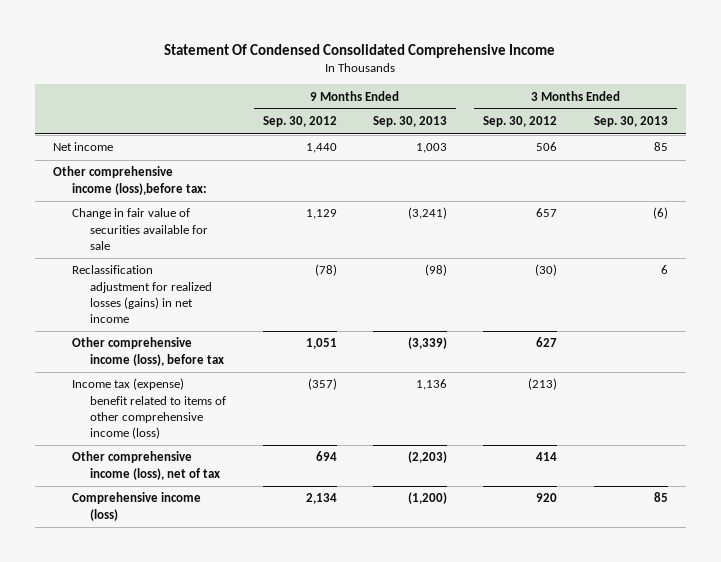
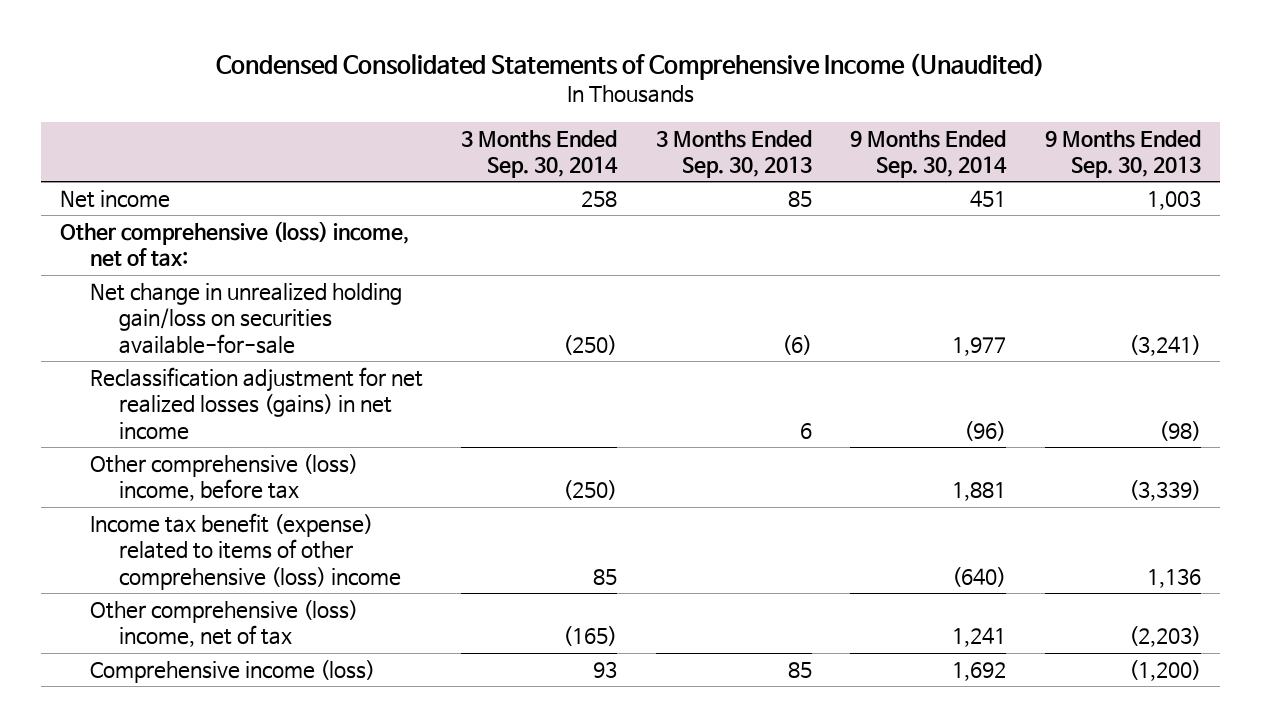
- Statement Of Condensed Consolidated Comprehensive Income
+ Condensed Consolidated Statements of Comprehensive Income (Unaudited)
- | 9 Months Ended Sep. 30, 2012 | 9 Months Ended Sep. 30, 2013 | 3 Months Ended Sep. 30, 2012 | 3 Months Ended Sep. 30, 2013
+ | 3 Months Ended Sep. 30, 2014 | 3 Months Ended Sep. 30, 2013 | 9 Months Ended Sep. 30, 2014 | 9 Months Ended Sep. 30, 2013
- Other comprehensive income (loss),before tax:
- Change in fair value of securities available for sale | 1,129 | (3,241) | 657 | (6)
- Reclassification adjustment for realized losses (gains) in net income | (78) | (98) | (30) | 6
- Other comprehensive income (loss), before tax | 1,051 | (3,339) | 627 |
- Income tax (expense) benefit related to items of other comprehensive income (loss) | (357) | 1,136 | (213) |
- Other comprehensive income (loss), net of tax | 694 | (2,203) | 414 |
+ Other comprehensive (loss) income, net of tax:
+ Net change in unrealized holding gain/loss on securities available-for-sale | (250) | (6) | 1,977 | (3,241)
+ Reclassification adjustment for net realized losses (gains) in net income | | 6 | (96) | (98)
+ Other comprehensive (loss) income, before tax | (250) | | 1,881 | (3,339)
+ Income tax benefit (expense) related to items of other comprehensive (loss) income | 85 | | (640) | 1,136
+ Other comprehensive (loss) income, net of tax | (165) | | 1,241 | (2,203)

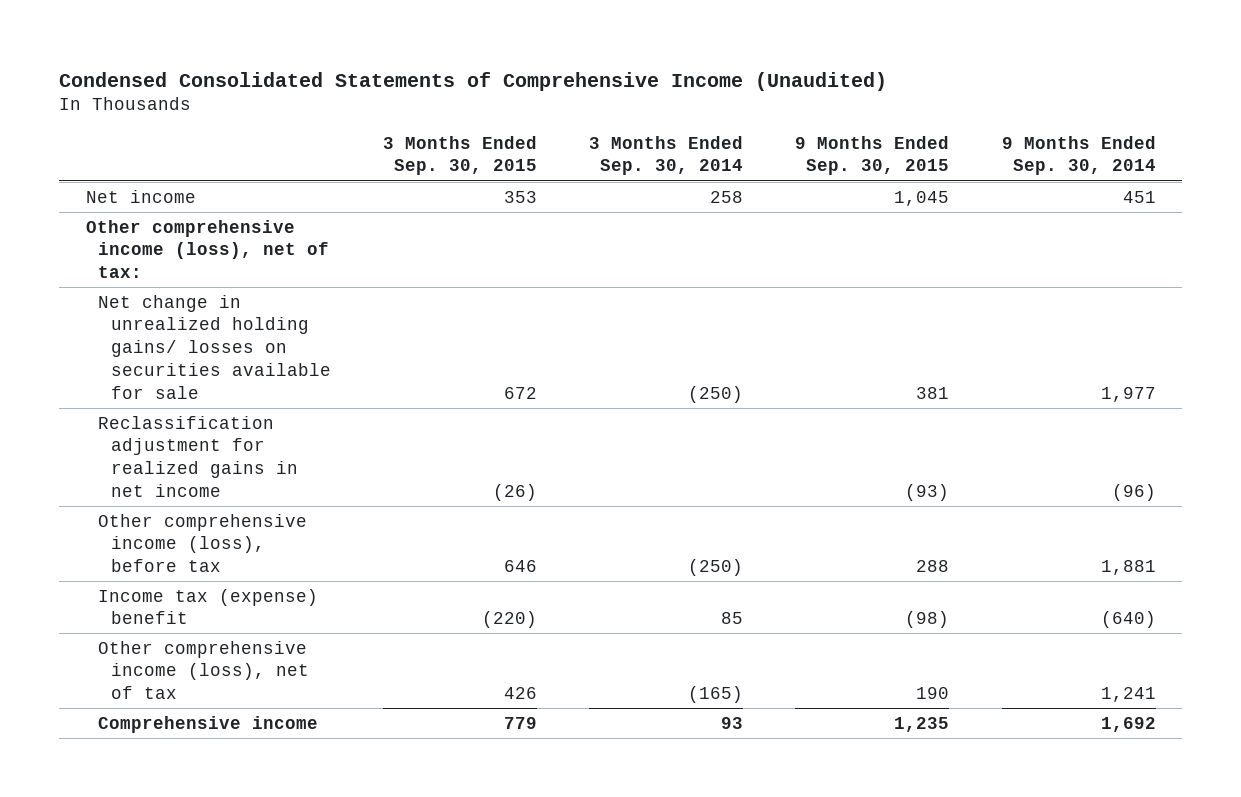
- | 3 Months Ended Sep. 30, 2014 | 3 Months Ended Sep. 30, 2013 | 9 Months Ended Sep. 30, 2014 | 9 Months Ended Sep. 30, 2013
+ | 3 Months Ended Sep. 30, 2015 | 3 Months Ended Sep. 30, 2014 | 9 Months Ended Sep. 30, 2015 | 9 Months Ended Sep. 30, 2014
- Other comprehensive (loss) income, net of tax:
- Net change in unrealized holding gain/loss on securities available-for-sale | (250) | (6) | 1,977 | (3,241)
- Reclassification adjustment for net realized losses (gains) in net income | | 6 | (96) | (98)
- Other comprehensive (loss) income, before tax | (250) | | 1,881 | (3,339)
- Income tax benefit (expense) related to items of other comprehensive (loss) income | 85 | | (640) | 1,136
- Other comprehensive (loss) income, net of tax | (165) | | 1,241 | (2,203)
- Comprehensive income (loss) | 93 | 85 | 1,692 | (1,200)
+ Other comprehensive income (loss), net of tax:
+ Net change in unrealized holding gains/ losses on securities available for sale | 672 | (250) | 381 | 1,977
+ Reclassification adjustment for realized gains in net income | (26) | | (93) | (96)
+ Other comprehensive income (loss), before tax | 646 | (250) | 288 | 1,881
+ Income tax (expense) benefit | (220) | 85 | (98) | (640)
+ Other comprehensive income (loss), net of tax | 426 | (165) | 190 | 1,241
+ Comprehensive income | 779 | 93 | 1,235 | 1,692

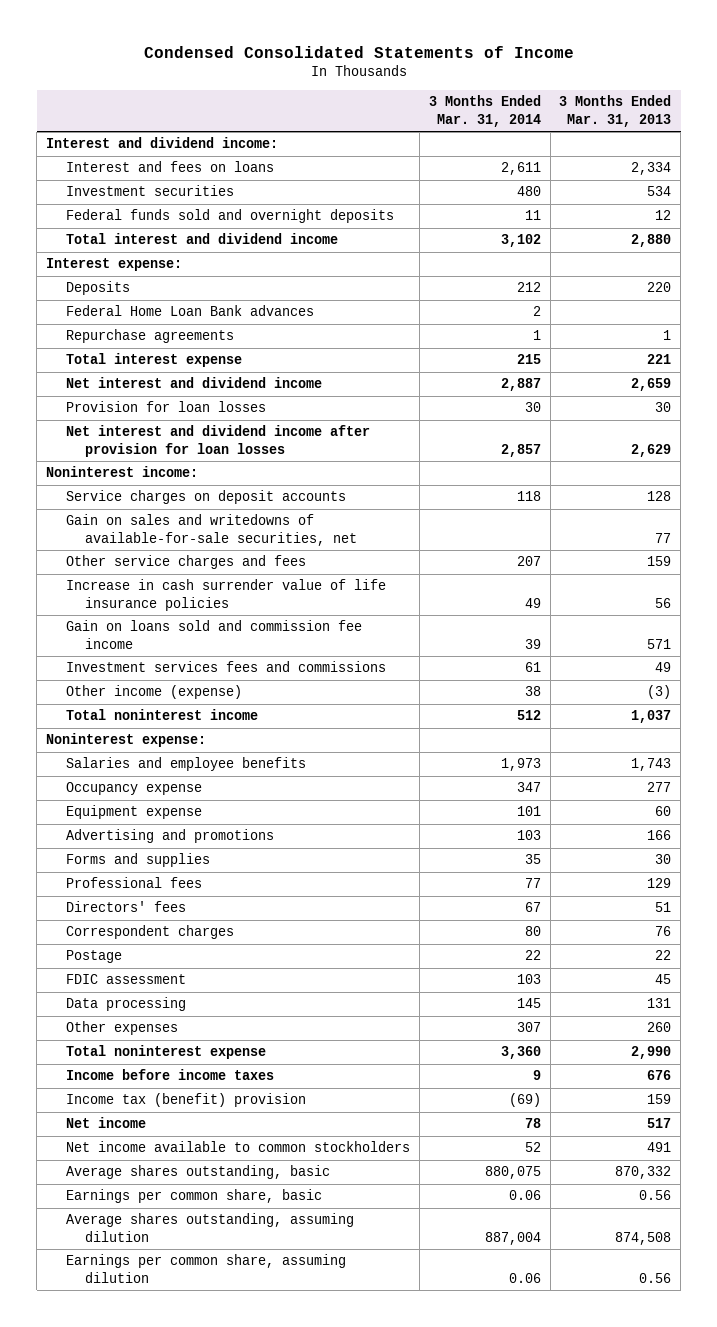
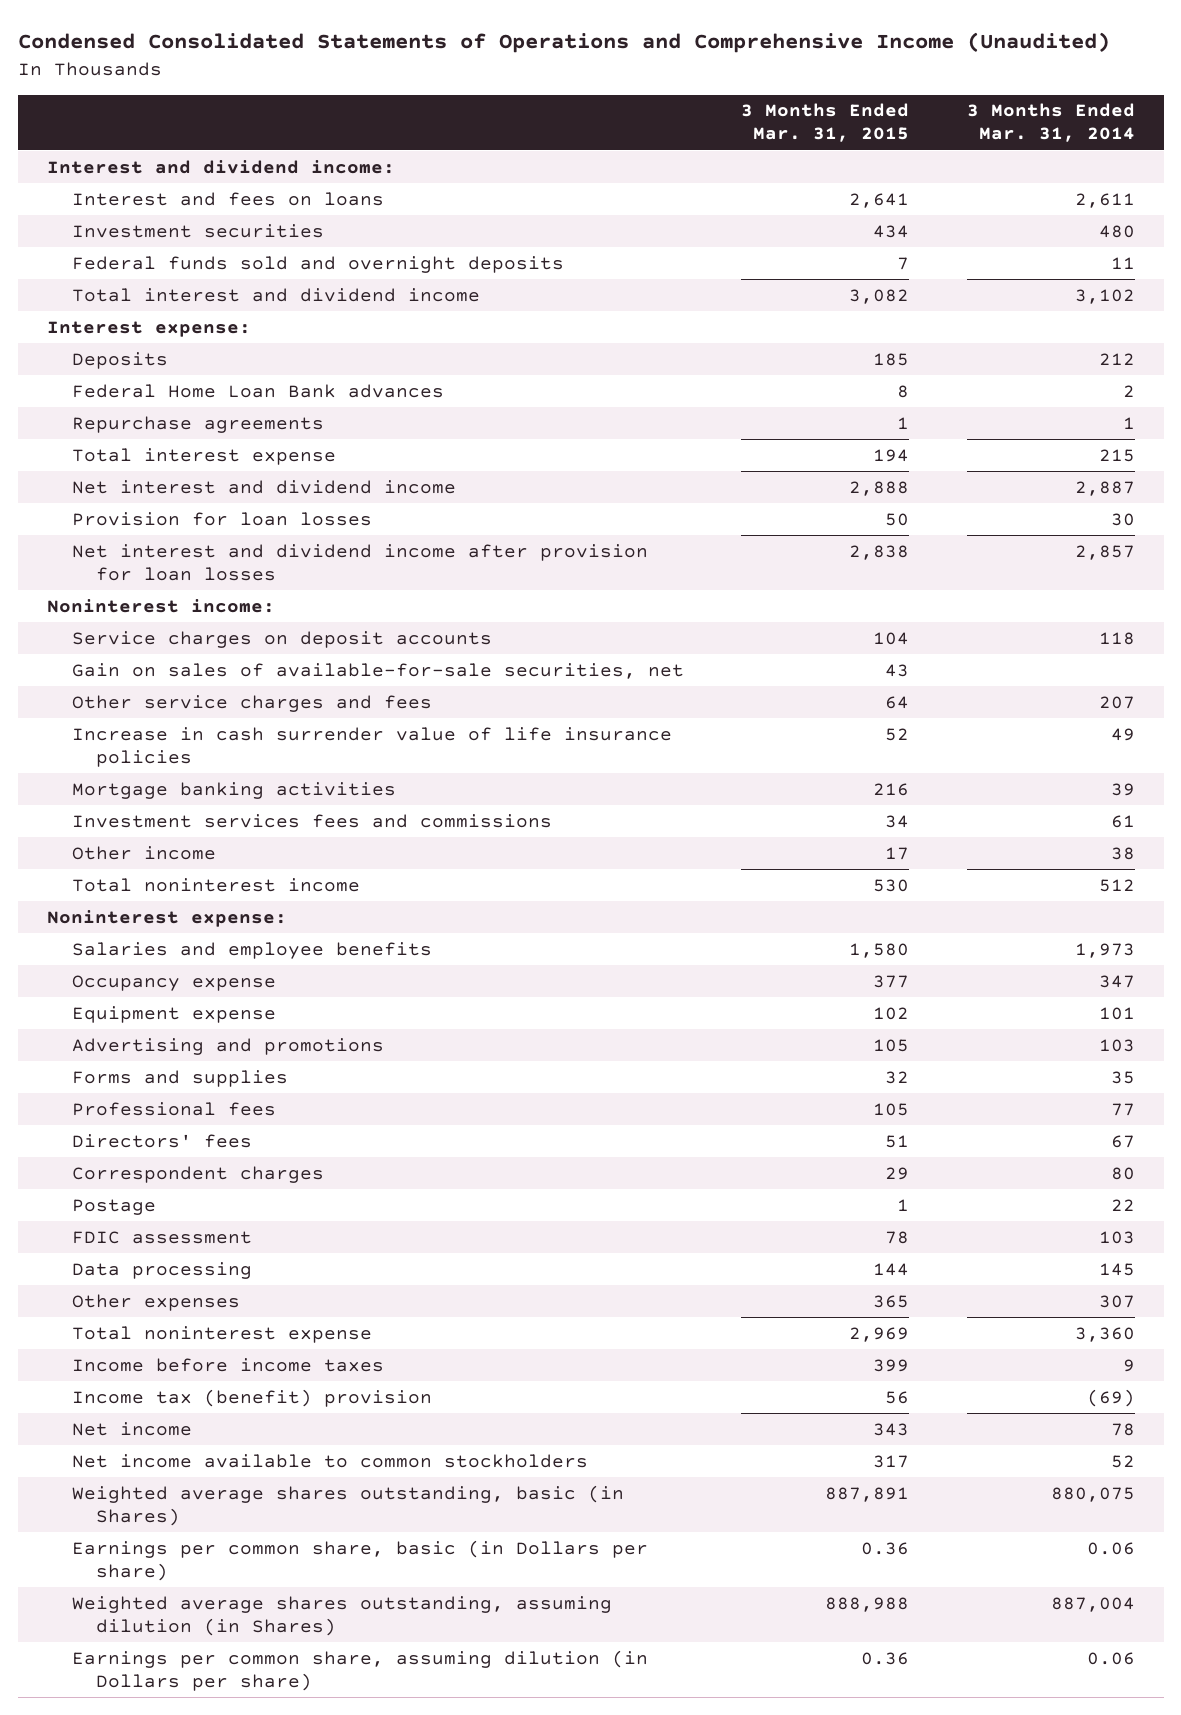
- Condensed Consolidated Statements of Income
+ Condensed Consolidated Statements of Operations and Comprehensive Income (Unaudited)
- | 3 Months Ended Mar. 31, 2014 | 3 Months Ended Mar. 31, 2013
+ | 3 Months Ended Mar. 31, 2015 | 3 Months Ended Mar. 31, 2014
- Gain on sales and writedowns of available-for-sale securities, net | | 77
+ Gain on sales of available-for-sale securities, net | 43 |
- Gain on loans sold and commission fee income | 39 | 571
+ Mortgage banking activities | 216 | 39
- Other income (expense) | 38 | (3)
+ Other income | 17 | 38
- Average shares outstanding, basic | 880,075 | 870,332
- Earnings per common share, basic | 0.06 | 0.56
- Average shares outstanding, assuming dilution | 887,004 | 874,508
- Earnings per common share, assuming dilution | 0.06 | 0.56
+ Weighted average shares outstanding, basic (in Shares) | 887,891 | 880,075
+ Earnings per common share, basic (in Dollars per share) | 0.36 | 0.06
+ Weighted average shares outstanding, assuming dilution (in Shares) | 888,988 | 887,004
+ Earnings per common share, assuming dilution (in Dollars per share) | 0.36 | 0.06

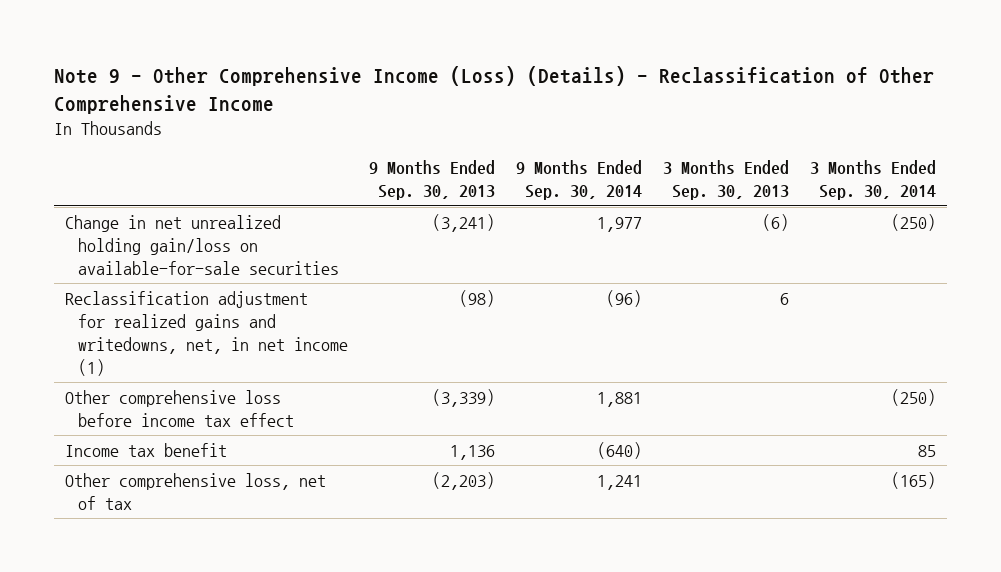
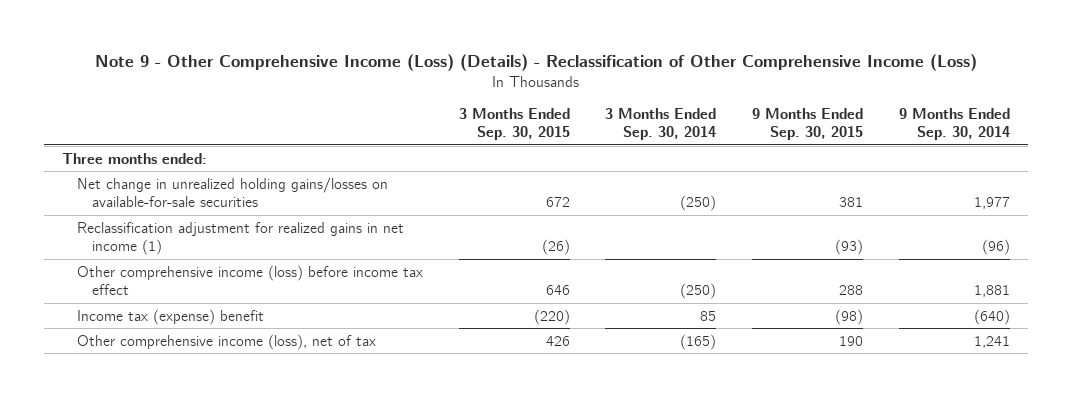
- Note 9 - Other Comprehensive Income (Loss) (Details) - Reclassification of Other Comprehensive Income
+ Note 9 - Other Comprehensive Income (Loss) (Details) - Reclassification of Other Comprehensive Income (Loss)
- | 9 Months Ended Sep. 30, 2013 | 9 Months Ended Sep. 30, 2014 | 3 Months Ended Sep. 30, 2013 | 3 Months Ended Sep. 30, 2014
+ | 3 Months Ended Sep. 30, 2015 | 3 Months Ended Sep. 30, 2014 | 9 Months Ended Sep. 30, 2015 | 9 Months Ended Sep. 30, 2014
- Change in net unrealized holding gain/loss on available-for-sale securities | (3,241) | 1,977 | (6) | (250)
- Reclassification adjustment for realized gains and writedowns, net, in net income (1) | (98) | (96) | 6 |
- Other comprehensive loss before income tax effect | (3,339) | 1,881 | | (250)
- Income tax benefit | 1,136 | (640) | | 85
- Other comprehensive loss, net of tax | (2,203) | 1,241 | | (165)
+ Three months ended:
+ Net change in unrealized holding gains/losses on available-for-sale securities | 672 | (250) | 381 | 1,977
+ Reclassification adjustment for realized gains in net income (1) | (26) | | (93) | (96)
+ Other comprehensive income (loss) before income tax effect | 646 | (250) | 288 | 1,881
+ Income tax (expense) benefit | (220) | 85 | (98) | (640)
+ Other comprehensive income (loss), net of tax | 426 | (165) | 190 | 1,241

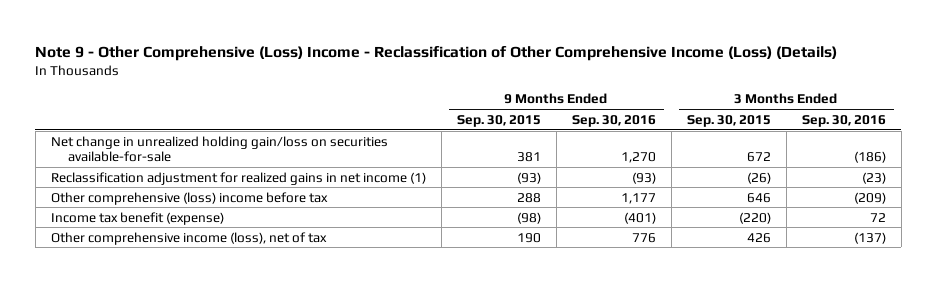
- Note 9 - Other Comprehensive Income (Loss) (Details) - Reclassification of Other Comprehensive Income (Loss)
+ Note 9 - Other Comprehensive (Loss) Income - Reclassification of Other Comprehensive Income (Loss) (Details)
- | 3 Months Ended Sep. 30, 2015 | 3 Months Ended Sep. 30, 2014 | 9 Months Ended Sep. 30, 2015 | 9 Months Ended Sep. 30, 2014
+ | 9 Months Ended Sep. 30, 2015 | 9 Months Ended Sep. 30, 2016 | 3 Months Ended Sep. 30, 2015 | 3 Months Ended Sep. 30, 2016
- Three months ended:
- Net change in unrealized holding gains/losses on available-for-sale securities | 672 | (250) | 381 | 1,977
+ Net change in unrealized holding gain/loss on securities available-for-sale | 381 | 1,270 | 672 | (186)
- Other comprehensive income (loss) before income tax effect | 646 | (250) | 288 | 1,881
- Income tax (expense) benefit | (220) | 85 | (98) | (640)
+ Other comprehensive (loss) income before tax | 288 | 1,177 | 646 | (209)
+ Income tax benefit (expense) | (98) | (401) | (220) | 72

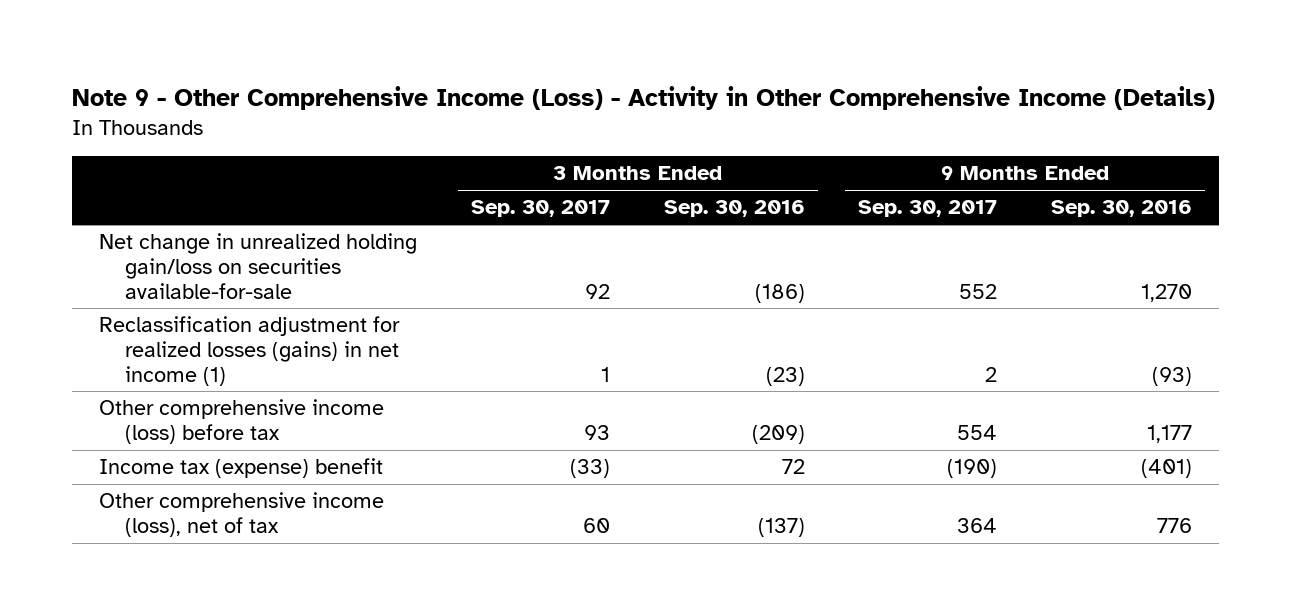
- Note 9 - Other Comprehensive (Loss) Income - Reclassification of Other Comprehensive Income (Loss) (Details)
+ Note 9 - Other Comprehensive Income (Loss) - Activity in Other Comprehensive Income (Details)
- | 9 Months Ended Sep. 30, 2015 | 9 Months Ended Sep. 30, 2016 | 3 Months Ended Sep. 30, 2015 | 3 Months Ended Sep. 30, 2016
+ | 3 Months Ended Sep. 30, 2017 | 3 Months Ended Sep. 30, 2016 | 9 Months Ended Sep. 30, 2017 | 9 Months Ended Sep. 30, 2016
- Reclassification adjustment for realized gains in net income (1) | (93) | (93) | (26) | (23)
- Other comprehensive (loss) income before tax | 288 | 1,177 | 646 | (209)
- Income tax benefit (expense) | (98) | (401) | (220) | 72
+ Reclassification adjustment for realized losses (gains) in net income (1) | 1 | (23) | 2 | (93)
+ Other comprehensive income (loss) before tax | 93 | (209) | 554 | 1,177
+ Income tax (expense) benefit | (33) | 72 | (190) | (401)

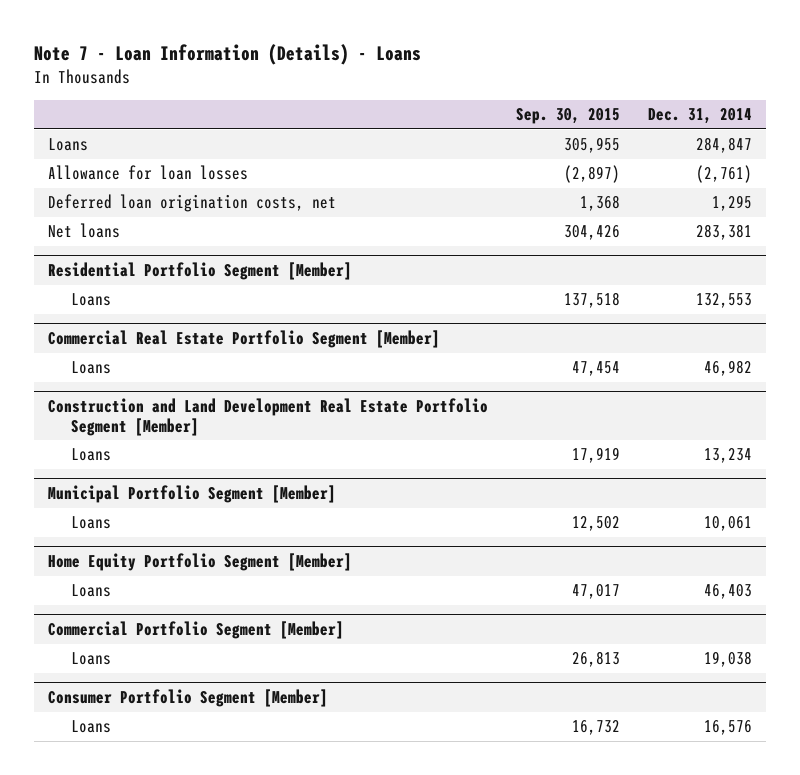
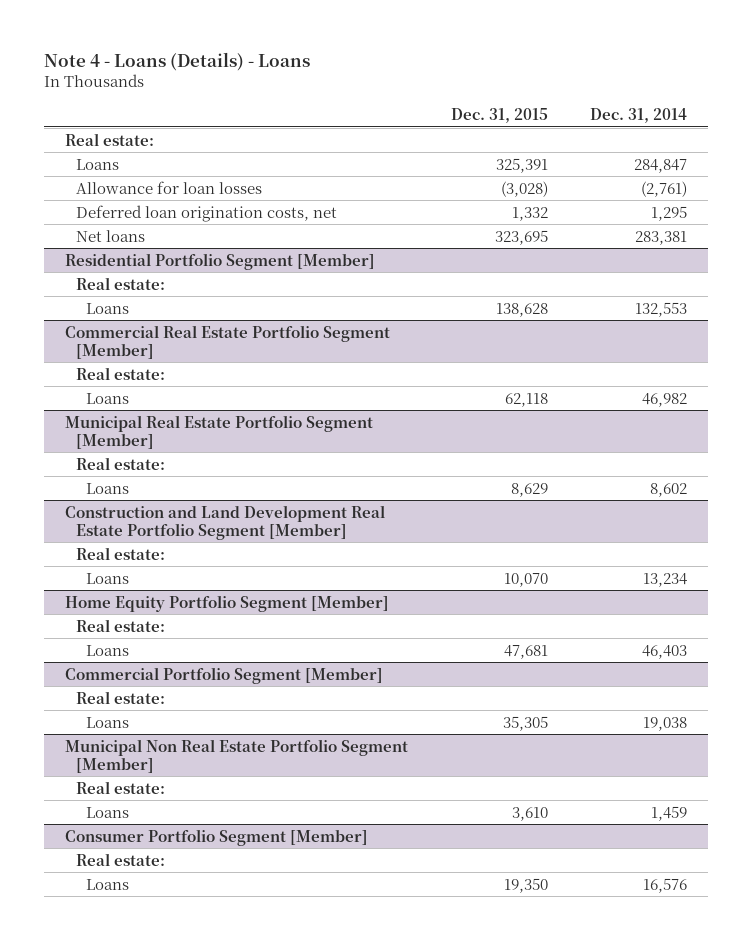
- Note 7 - Loan Information (Details) - Loans
+ Note 4 - Loans (Details) - Loans
- | Sep. 30, 2015 | Dec. 31, 2014
+ | Dec. 31, 2015 | Dec. 31, 2014
+ Real estate:
@ Residential Portfolio Segment [Member]
+ Real estate:
@ Commercial Real Estate Portfolio Segment [Member]
+ Real estate:
+ Municipal Real Estate Portfolio Segment [Member]
+ Real estate:
+ Loans | 8,629 | 8,602
@ Construction and Land Development Real Estate Portfolio Segment [Member]
+ Real estate:
- Municipal Portfolio Segment [Member]
- Loans | 12,502 | 10,061
@ Home Equity Portfolio Segment [Member]
+ Real estate:
@ Commercial Portfolio Segment [Member]
+ Real estate:
+ Municipal Non Real Estate Portfolio Segment [Member]
+ Real estate:
+ Loans | 3,610 | 1,459
@ Consumer Portfolio Segment [Member]
+ Real estate:

